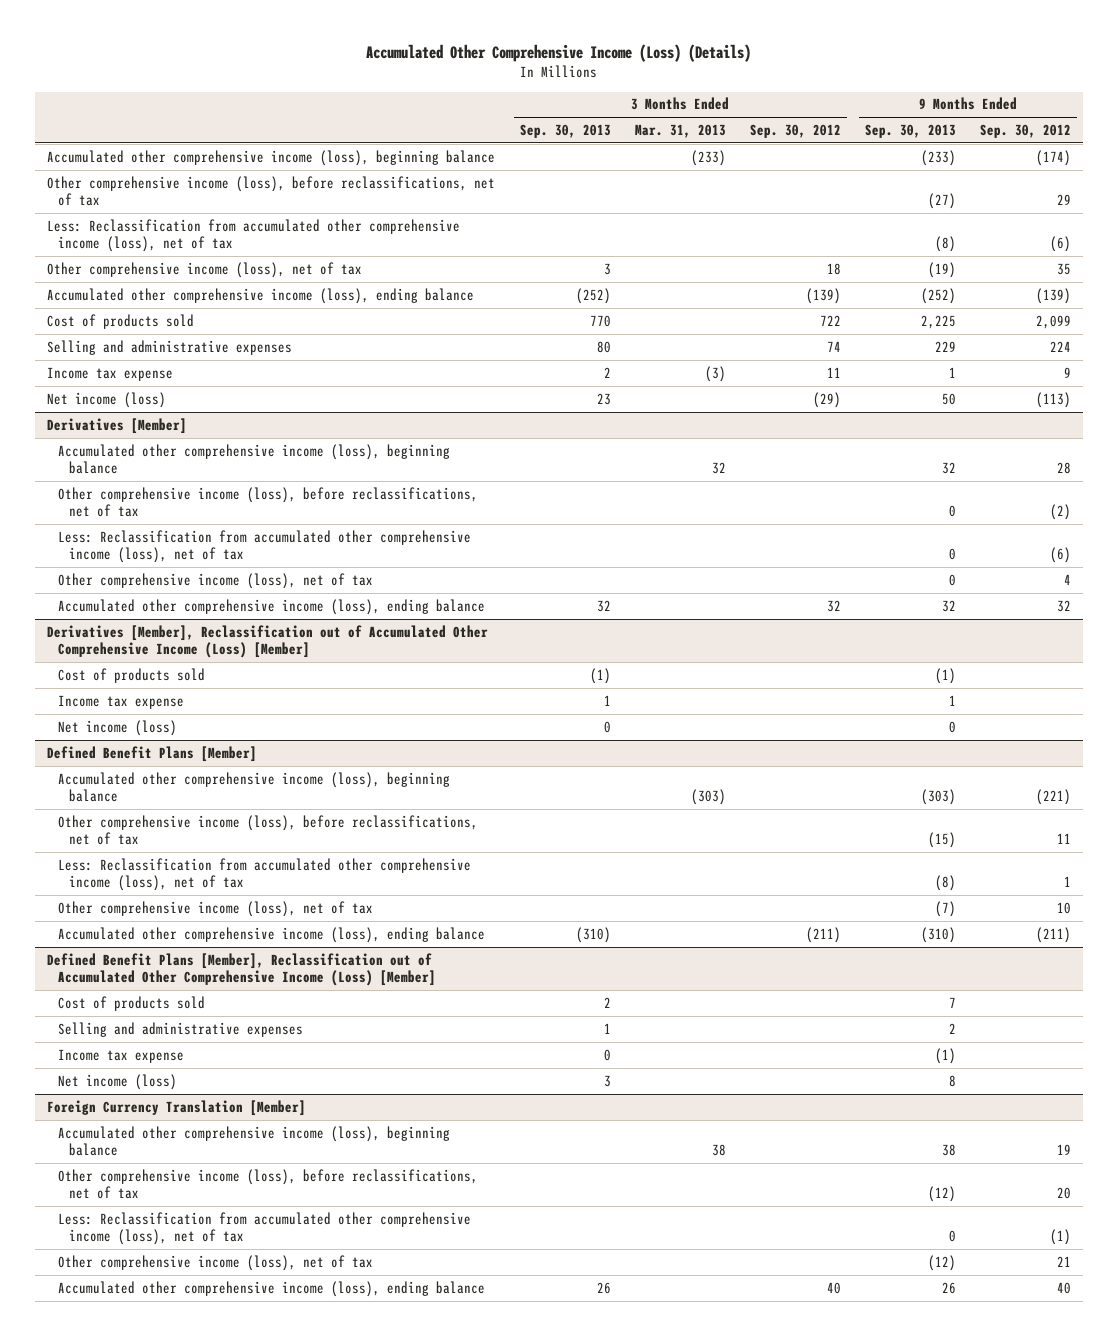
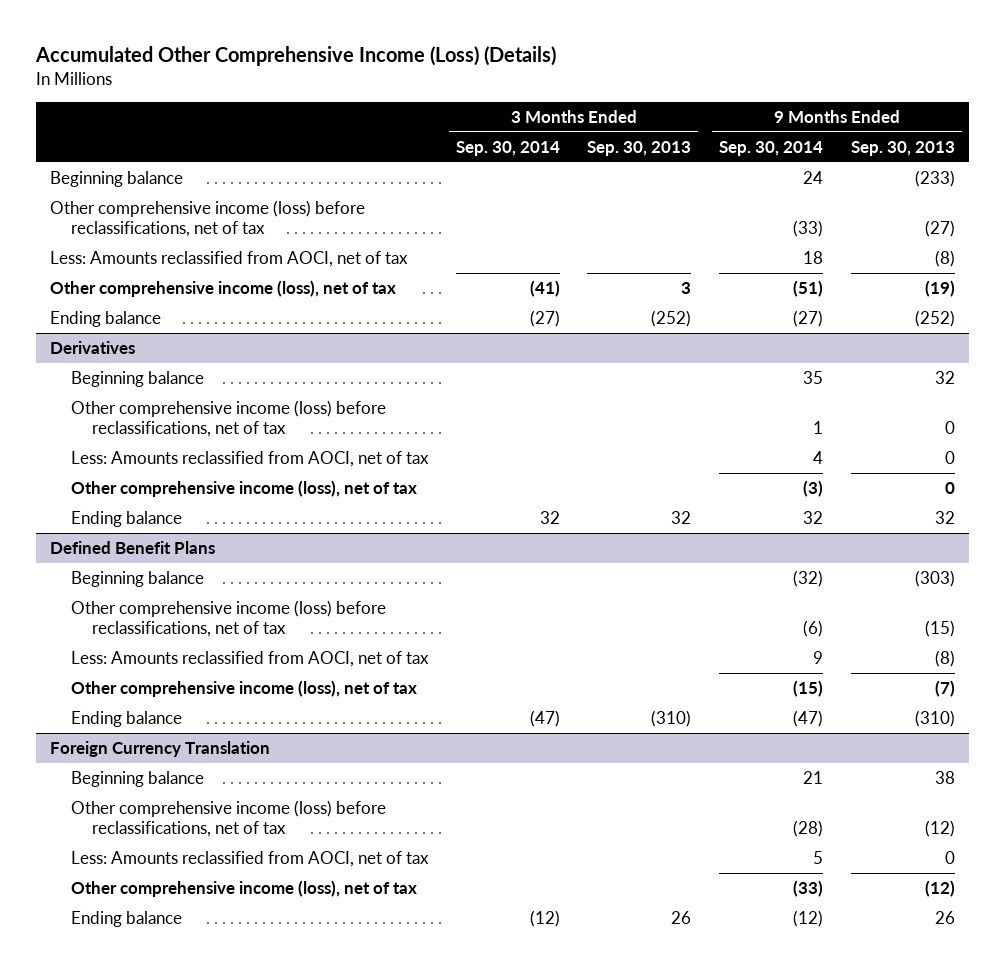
- | 3 Months Ended Sep. 30, 2013 | 3 Months Ended Mar. 31, 2013 | 3 Months Ended Sep. 30, 2012 | 9 Months Ended Sep. 30, 2013 | 9 Months Ended Sep. 30, 2012
+ | 3 Months Ended Sep. 30, 2014 | 3 Months Ended Sep. 30, 2013 | 9 Months Ended Sep. 30, 2014 | 9 Months Ended Sep. 30, 2013
- Accumulated other comprehensive income (loss), beginning balance | | (233) | | (233) | (174)
- Other comprehensive income (loss), before reclassifications, net of tax | | | | (27) | 29
- Less: Reclassification from accumulated other comprehensive income (loss), net of tax | | | | (8) | (6)
+ Beginning balance | | | 24 | (233)
+ Other comprehensive income (loss) before reclassifications, net of tax | | | (33) | (27)
+ Less: Amounts reclassified from AOCI, net of tax | | | 18 | (8)
- Accumulated other comprehensive income (loss), ending balance | (252) | | (139) | (252) | (139)
- Cost of products sold | 770 | | 722 | 2,225 | 2,099
- Selling and administrative expenses | 80 | | 74 | 229 | 224
- Income tax expense | 2 | (3) | 11 | 1 | 9
- Net income (loss) | 23 | | (29) | 50 | (113)
- Derivatives [Member]
- Accumulated other comprehensive income (loss), beginning balance | | 32 | | 32 | 28
- Other comprehensive income (loss), before reclassifications, net of tax | | | | 0 | (2)
- Less: Reclassification from accumulated other comprehensive income (loss), net of tax | | | | 0 | (6)
+ Ending balance | (27) | (252) | (27) | (252)
+ Derivatives
+ Beginning balance | | | 35 | 32
+ Other comprehensive income (loss) before reclassifications, net of tax | | | 1 | 0
+ Less: Amounts reclassified from AOCI, net of tax | | | 4 | 0
- Accumulated other comprehensive income (loss), ending balance | 32 | | 32 | 32 | 32
- Derivatives [Member], Reclassification out of Accumulated Other Comprehensive Income (Loss) [Member]
- Cost of products sold | (1) | | | (1) |
- Income tax expense | 1 | | | 1 |
- Net income (loss) | 0 | | | 0 |
- Defined Benefit Plans [Member]
- Accumulated other comprehensive income (loss), beginning balance | | (303) | | (303) | (221)
- Other comprehensive income (loss), before reclassifications, net of tax | | | | (15) | 11
- Less: Reclassification from accumulated other comprehensive income (loss), net of tax | | | | (8) | 1
+ Ending balance | 32 | 32 | 32 | 32
+ Defined Benefit Plans
+ Beginning balance | | | (32) | (303)
+ Other comprehensive income (loss) before reclassifications, net of tax | | | (6) | (15)
+ Less: Amounts reclassified from AOCI, net of tax | | | 9 | (8)
- Accumulated other comprehensive income (loss), ending balance | (310) | | (211) | (310) | (211)
- Defined Benefit Plans [Member], Reclassification out of Accumulated Other Comprehensive Income (Loss) [Member]
- Cost of products sold | 2 | | | 7 |
- Selling and administrative expenses | 1 | | | 2 |
- Income tax expense | 0 | | | (1) |
- Net income (loss) | 3 | | | 8 |
- Foreign Currency Translation [Member]
- Accumulated other comprehensive income (loss), beginning balance | | 38 | | 38 | 19
- Other comprehensive income (loss), before reclassifications, net of tax | | | | (12) | 20
- Less: Reclassification from accumulated other comprehensive income (loss), net of tax | | | | 0 | (1)
+ Ending balance | (47) | (310) | (47) | (310)
+ Foreign Currency Translation
+ Beginning balance | | | 21 | 38
+ Other comprehensive income (loss) before reclassifications, net of tax | | | (28) | (12)
+ Less: Amounts reclassified from AOCI, net of tax | | | 5 | 0
- Accumulated other comprehensive income (loss), ending balance | 26 | | 40 | 26 | 40
+ Ending balance | (12) | 26 | (12) | 26

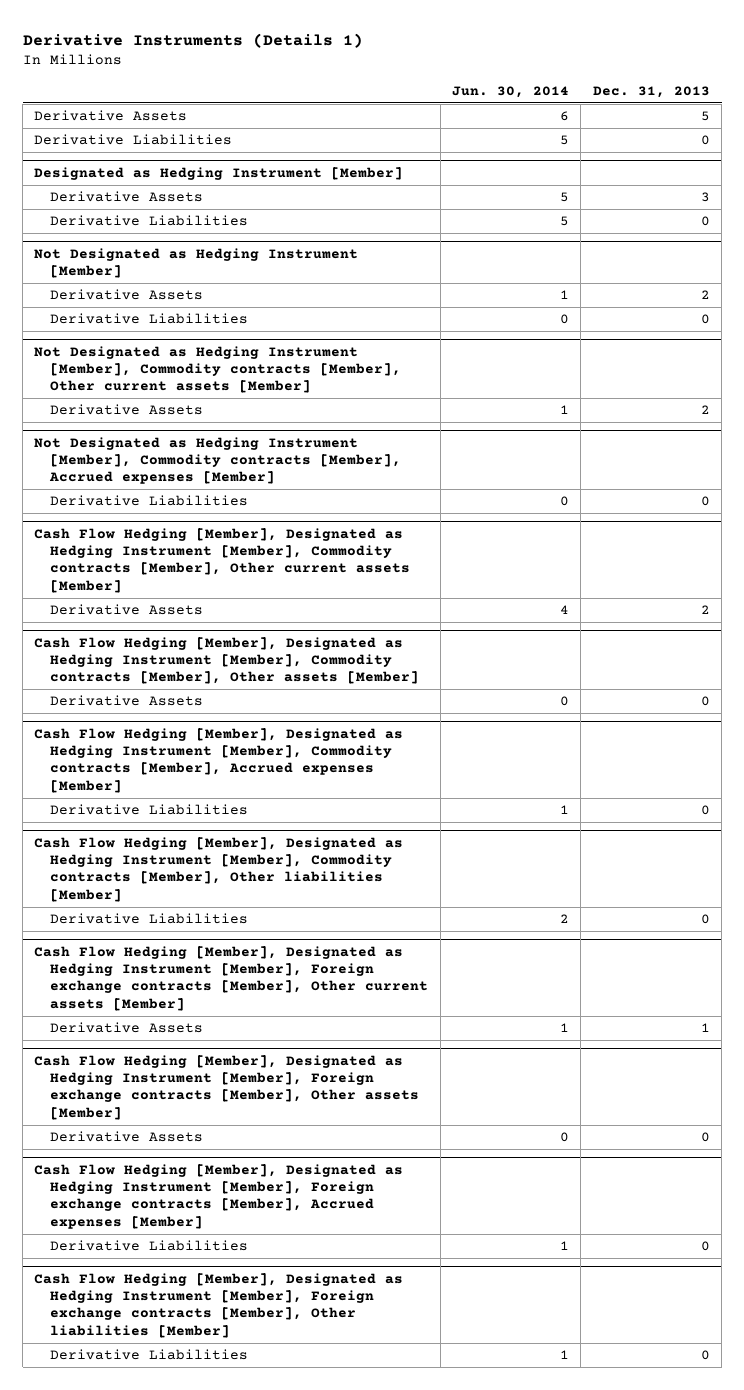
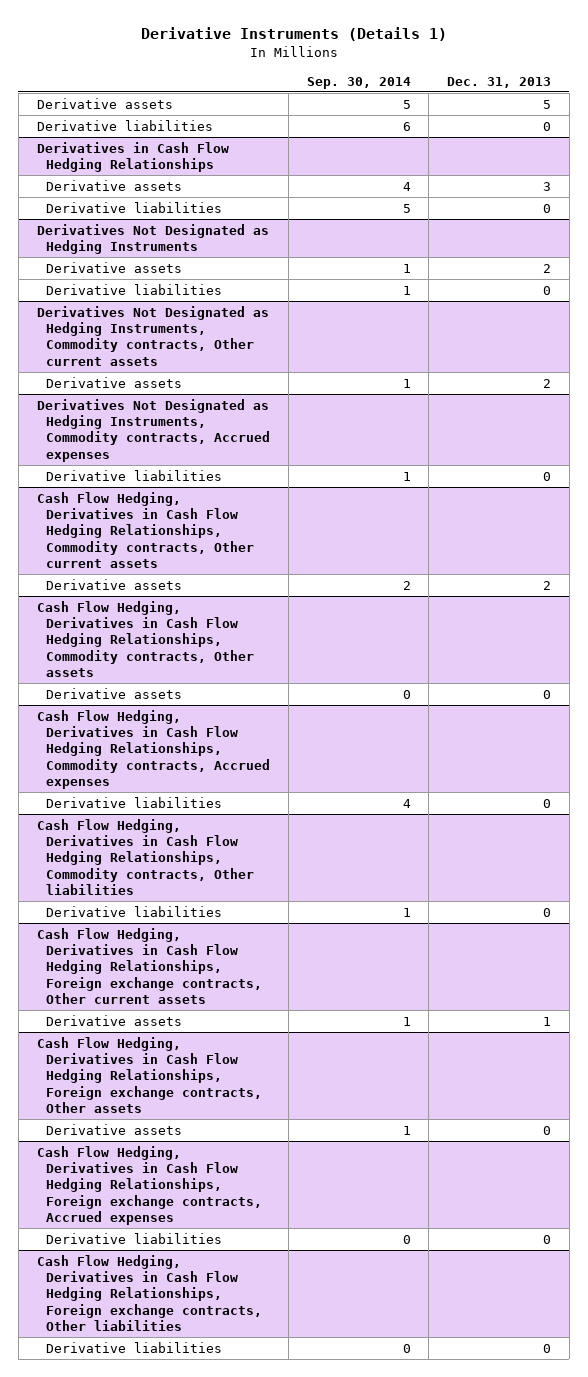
- | Jun. 30, 2014 | Dec. 31, 2013
+ | Sep. 30, 2014 | Dec. 31, 2013
- Derivative Assets | 6 | 5
- Derivative Liabilities | 5 | 0
- Designated as Hedging Instrument [Member]
- Derivative Assets | 5 | 3
- Derivative Liabilities | 5 | 0
- Not Designated as Hedging Instrument [Member]
- Derivative Assets | 1 | 2
- Derivative Liabilities | 0 | 0
- Not Designated as Hedging Instrument [Member], Commodity contracts [Member], Other current assets [Member]
- Derivative Assets | 1 | 2
- Not Designated as Hedging Instrument [Member], Commodity contracts [Member], Accrued expenses [Member]
- Derivative Liabilities | 0 | 0
- Cash Flow Hedging [Member], Designated as Hedging Instrument [Member], Commodity contracts [Member], Other current assets [Member]
- Derivative Assets | 4 | 2
- Cash Flow Hedging [Member], Designated as Hedging Instrument [Member], Commodity contracts [Member], Other assets [Member]
- Derivative Assets | 0 | 0
- Cash Flow Hedging [Member], Designated as Hedging Instrument [Member], Commodity contracts [Member], Accrued expenses [Member]
- Derivative Liabilities | 1 | 0
- Cash Flow Hedging [Member], Designated as Hedging Instrument [Member], Commodity contracts [Member], Other liabilities [Member]
- Derivative Liabilities | 2 | 0
- Cash Flow Hedging [Member], Designated as Hedging Instrument [Member], Foreign exchange contracts [Member], Other current assets [Member]
- Derivative Assets | 1 | 1
- Cash Flow Hedging [Member], Designated as Hedging Instrument [Member], Foreign exchange contracts [Member], Other assets [Member]
- Derivative Assets | 0 | 0
- Cash Flow Hedging [Member], Designated as Hedging Instrument [Member], Foreign exchange contracts [Member], Accrued expenses [Member]
- Derivative Liabilities | 1 | 0
- Cash Flow Hedging [Member], Designated as Hedging Instrument [Member], Foreign exchange contracts [Member], Other liabilities [Member]
- Derivative Liabilities | 1 | 0
+ Derivative assets | 5 | 5
+ Derivative liabilities | 6 | 0
+ Derivatives in Cash Flow Hedging Relationships
+ Derivative assets | 4 | 3
+ Derivative liabilities | 5 | 0
+ Derivatives Not Designated as Hedging Instruments
+ Derivative assets | 1 | 2
+ Derivative liabilities | 1 | 0
+ Derivatives Not Designated as Hedging Instruments, Commodity contracts, Other current assets
+ Derivative assets | 1 | 2
+ Derivatives Not Designated as Hedging Instruments, Commodity contracts, Accrued expenses
+ Derivative liabilities | 1 | 0
+ Cash Flow Hedging, Derivatives in Cash Flow Hedging Relationships, Commodity contracts, Other current assets
+ Derivative assets | 2 | 2
+ Cash Flow Hedging, Derivatives in Cash Flow Hedging Relationships, Commodity contracts, Other assets
+ Derivative assets | 0 | 0
+ Cash Flow Hedging, Derivatives in Cash Flow Hedging Relationships, Commodity contracts, Accrued expenses
+ Derivative liabilities | 4 | 0
+ Cash Flow Hedging, Derivatives in Cash Flow Hedging Relationships, Commodity contracts, Other liabilities
+ Derivative liabilities | 1 | 0
+ Cash Flow Hedging, Derivatives in Cash Flow Hedging Relationships, Foreign exchange contracts, Other current assets
+ Derivative assets | 1 | 1
+ Cash Flow Hedging, Derivatives in Cash Flow Hedging Relationships, Foreign exchange contracts, Other assets
+ Derivative assets | 1 | 0
+ Cash Flow Hedging, Derivatives in Cash Flow Hedging Relationships, Foreign exchange contracts, Accrued expenses
+ Derivative liabilities | 0 | 0
+ Cash Flow Hedging, Derivatives in Cash Flow Hedging Relationships, Foreign exchange contracts, Other liabilities
+ Derivative liabilities | 0 | 0

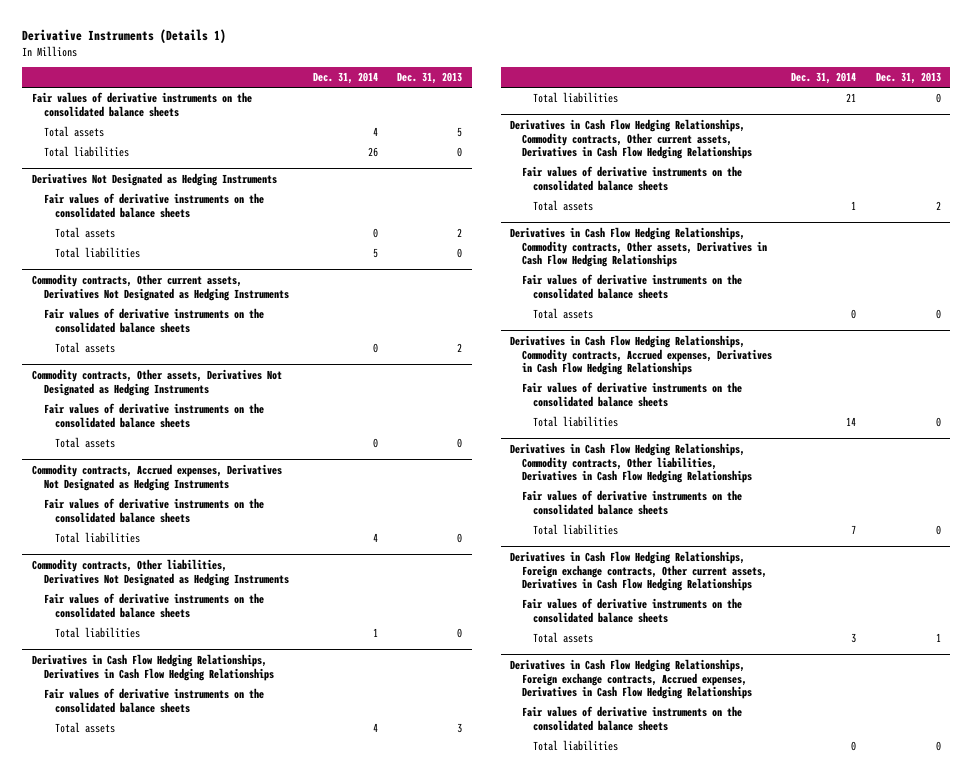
- | Sep. 30, 2014 | Dec. 31, 2013
+ | Dec. 31, 2014 | Dec. 31, 2013
- Derivative assets | 5 | 5
- Derivative liabilities | 6 | 0
- Derivatives in Cash Flow Hedging Relationships
- Derivative assets | 4 | 3
- Derivative liabilities | 5 | 0
+ Fair values of derivative instruments on the consolidated balance sheets
+ Total assets | 4 | 5
+ Total liabilities | 26 | 0
@ Derivatives Not Designated as Hedging Instruments
- Derivative assets | 1 | 2
- Derivative liabilities | 1 | 0
- Derivatives Not Designated as Hedging Instruments, Commodity contracts, Other current assets
- Derivative assets | 1 | 2
- Derivatives Not Designated as Hedging Instruments, Commodity contracts, Accrued expenses
- Derivative liabilities | 1 | 0
- Cash Flow Hedging, Derivatives in Cash Flow Hedging Relationships, Commodity contracts, Other current assets
- Derivative assets | 2 | 2
- Cash Flow Hedging, Derivatives in Cash Flow Hedging Relationships, Commodity contracts, Other assets
- Derivative assets | 0 | 0
- Cash Flow Hedging, Derivatives in Cash Flow Hedging Relationships, Commodity contracts, Accrued expenses
- Derivative liabilities | 4 | 0
- Cash Flow Hedging, Derivatives in Cash Flow Hedging Relationships, Commodity contracts, Other liabilities
- Derivative liabilities | 1 | 0
- Cash Flow Hedging, Derivatives in Cash Flow Hedging Relationships, Foreign exchange contracts, Other current assets
- Derivative assets | 1 | 1
- Cash Flow Hedging, Derivatives in Cash Flow Hedging Relationships, Foreign exchange contracts, Other assets
- Derivative assets | 1 | 0
- Cash Flow Hedging, Derivatives in Cash Flow Hedging Relationships, Foreign exchange contracts, Accrued expenses
- Derivative liabilities | 0 | 0
- Cash Flow Hedging, Derivatives in Cash Flow Hedging Relationships, Foreign exchange contracts, Other liabilities
- Derivative liabilities | 0 | 0
@ Derivatives Not Designated as Hedging Instruments
+ Fair values of derivative instruments on the consolidated balance sheets
+ Total assets | 0 | 2
+ Total liabilities | 5 | 0
+ Commodity contracts, Other current assets, Derivatives Not Designated as Hedging Instruments
+ Fair values of derivative instruments on the consolidated balance sheets
+ Total assets | 0 | 2
+ Commodity contracts, Other assets, Derivatives Not Designated as Hedging Instruments
+ Fair values of derivative instruments on the consolidated balance sheets
+ Total assets | 0 | 0
+ Commodity contracts, Accrued expenses, Derivatives Not Designated as Hedging Instruments
+ Fair values of derivative instruments on the consolidated balance sheets
+ Total liabilities | 4 | 0
+ Commodity contracts, Other liabilities, Derivatives Not Designated as Hedging Instruments
+ Fair values of derivative instruments on the consolidated balance sheets
+ Total liabilities | 1 | 0
+ Derivatives in Cash Flow Hedging Relationships, Derivatives in Cash Flow Hedging Relationships
+ Fair values of derivative instruments on the consolidated balance sheets
+ Total assets | 4 | 3
+ Total liabilities | 21 | 0
+ Derivatives in Cash Flow Hedging Relationships, Commodity contracts, Other current assets, Derivatives in Cash Flow Hedging Relationships
+ Fair values of derivative instruments on the consolidated balance sheets
+ Total assets | 1 | 2
+ Derivatives in Cash Flow Hedging Relationships, Commodity contracts, Other assets, Derivatives in Cash Flow Hedging Relationships
+ Fair values of derivative instruments on the consolidated balance sheets
+ Total assets | 0 | 0
+ Derivatives in Cash Flow Hedging Relationships, Commodity contracts, Accrued expenses, Derivatives in Cash Flow Hedging Relationships
+ Fair values of derivative instruments on the consolidated balance sheets
+ Total liabilities | 14 | 0
+ Derivatives in Cash Flow Hedging Relationships, Commodity contracts, Other liabilities, Derivatives in Cash Flow Hedging Relationships
+ Fair values of derivative instruments on the consolidated balance sheets
+ Total liabilities | 7 | 0
+ Derivatives in Cash Flow Hedging Relationships, Foreign exchange contracts, Other current assets, Derivatives in Cash Flow Hedging Relationships
+ Fair values of derivative instruments on the consolidated balance sheets
+ Total assets | 3 | 1
+ Derivatives in Cash Flow Hedging Relationships, Foreign exchange contracts, Accrued expenses, Derivatives in Cash Flow Hedging Relationships
+ Fair values of derivative instruments on the consolidated balance sheets
+ Total liabilities | 0 | 0

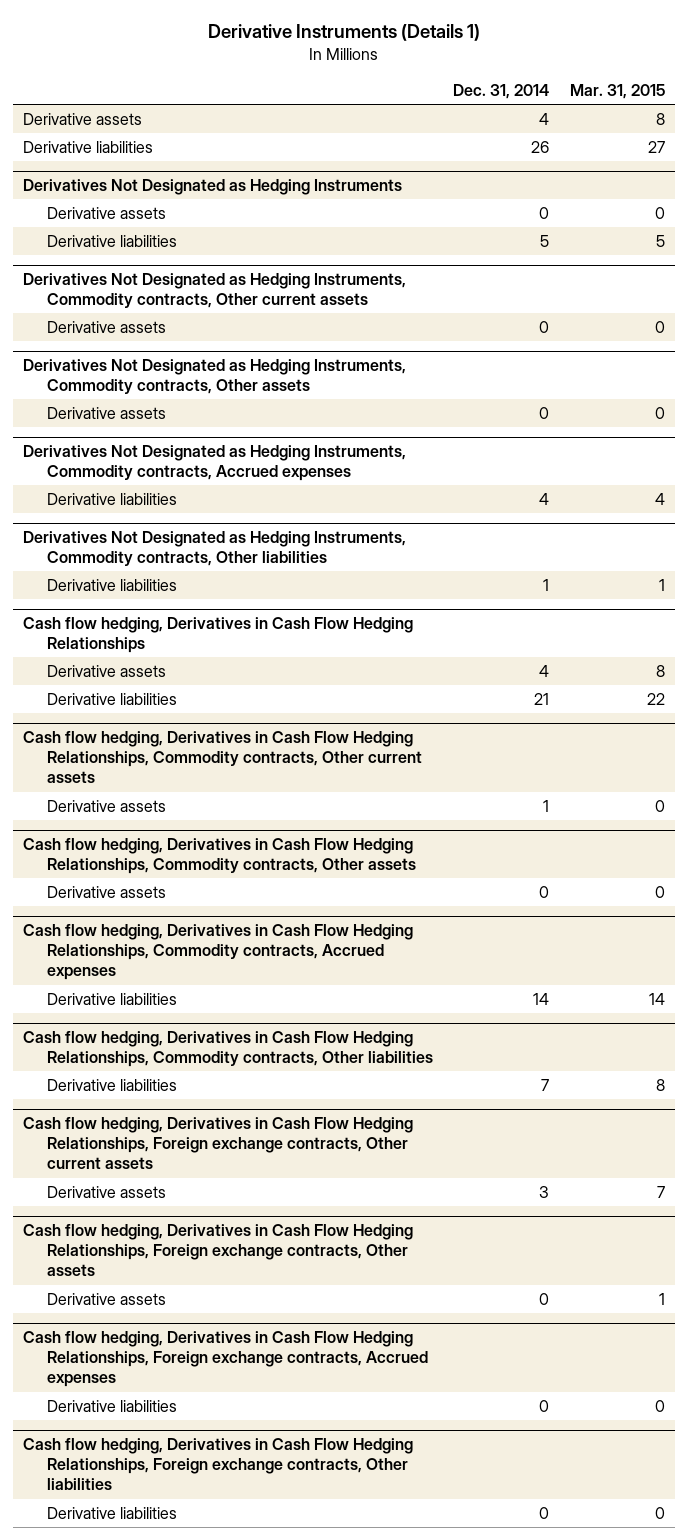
- | Dec. 31, 2014 | Dec. 31, 2013
+ | Dec. 31, 2014 | Mar. 31, 2015
- Fair values of derivative instruments on the consolidated balance sheets
- Total assets | 4 | 5
- Total liabilities | 26 | 0
+ Derivative assets | 4 | 8
+ Derivative liabilities | 26 | 27
@ Derivatives Not Designated as Hedging Instruments
- Fair values of derivative instruments on the consolidated balance sheets
- Total assets | 0 | 2
- Total liabilities | 5 | 0
- Commodity contracts, Other current assets, Derivatives Not Designated as Hedging Instruments
- Fair values of derivative instruments on the consolidated balance sheets
- Total assets | 0 | 2
- Commodity contracts, Other assets, Derivatives Not Designated as Hedging Instruments
- Fair values of derivative instruments on the consolidated balance sheets
- Total assets | 0 | 0
- Commodity contracts, Accrued expenses, Derivatives Not Designated as Hedging Instruments
- Fair values of derivative instruments on the consolidated balance sheets
- Total liabilities | 4 | 0
- Commodity contracts, Other liabilities, Derivatives Not Designated as Hedging Instruments
- Fair values of derivative instruments on the consolidated balance sheets
- Total liabilities | 1 | 0
- Derivatives in Cash Flow Hedging Relationships, Derivatives in Cash Flow Hedging Relationships
- Fair values of derivative instruments on the consolidated balance sheets
- Total assets | 4 | 3
- Total liabilities | 21 | 0
- Derivatives in Cash Flow Hedging Relationships, Commodity contracts, Other current assets, Derivatives in Cash Flow Hedging Relationships
- Fair values of derivative instruments on the consolidated balance sheets
- Total assets | 1 | 2
- Derivatives in Cash Flow Hedging Relationships, Commodity contracts, Other assets, Derivatives in Cash Flow Hedging Relationships
- Fair values of derivative instruments on the consolidated balance sheets
- Total assets | 0 | 0
- Derivatives in Cash Flow Hedging Relationships, Commodity contracts, Accrued expenses, Derivatives in Cash Flow Hedging Relationships
- Fair values of derivative instruments on the consolidated balance sheets
- Total liabilities | 14 | 0
- Derivatives in Cash Flow Hedging Relationships, Commodity contracts, Other liabilities, Derivatives in Cash Flow Hedging Relationships
- Fair values of derivative instruments on the consolidated balance sheets
- Total liabilities | 7 | 0
- Derivatives in Cash Flow Hedging Relationships, Foreign exchange contracts, Other current assets, Derivatives in Cash Flow Hedging Relationships
- Fair values of derivative instruments on the consolidated balance sheets
- Total assets | 3 | 1
- Derivatives in Cash Flow Hedging Relationships, Foreign exchange contracts, Accrued expenses, Derivatives in Cash Flow Hedging Relationships
- Fair values of derivative instruments on the consolidated balance sheets
- Total liabilities | 0 | 0
@ Derivatives Not Designated as Hedging Instruments
+ Derivative assets | 0 | 0
+ Derivative liabilities | 5 | 5
+ Derivatives Not Designated as Hedging Instruments, Commodity contracts, Other current assets
+ Derivative assets | 0 | 0
+ Derivatives Not Designated as Hedging Instruments, Commodity contracts, Other assets
+ Derivative assets | 0 | 0
+ Derivatives Not Designated as Hedging Instruments, Commodity contracts, Accrued expenses
+ Derivative liabilities | 4 | 4
+ Derivatives Not Designated as Hedging Instruments, Commodity contracts, Other liabilities
+ Derivative liabilities | 1 | 1
+ Cash flow hedging, Derivatives in Cash Flow Hedging Relationships
+ Derivative assets | 4 | 8
+ Derivative liabilities | 21 | 22
+ Cash flow hedging, Derivatives in Cash Flow Hedging Relationships, Commodity contracts, Other current assets
+ Derivative assets | 1 | 0
+ Cash flow hedging, Derivatives in Cash Flow Hedging Relationships, Commodity contracts, Other assets
+ Derivative assets | 0 | 0
+ Cash flow hedging, Derivatives in Cash Flow Hedging Relationships, Commodity contracts, Accrued expenses
+ Derivative liabilities | 14 | 14
+ Cash flow hedging, Derivatives in Cash Flow Hedging Relationships, Commodity contracts, Other liabilities
+ Derivative liabilities | 7 | 8
+ Cash flow hedging, Derivatives in Cash Flow Hedging Relationships, Foreign exchange contracts, Other current assets
+ Derivative assets | 3 | 7
+ Cash flow hedging, Derivatives in Cash Flow Hedging Relationships, Foreign exchange contracts, Other assets
+ Derivative assets | 0 | 1
+ Cash flow hedging, Derivatives in Cash Flow Hedging Relationships, Foreign exchange contracts, Accrued expenses
+ Derivative liabilities | 0 | 0
+ Cash flow hedging, Derivatives in Cash Flow Hedging Relationships, Foreign exchange contracts, Other liabilities
+ Derivative liabilities | 0 | 0

